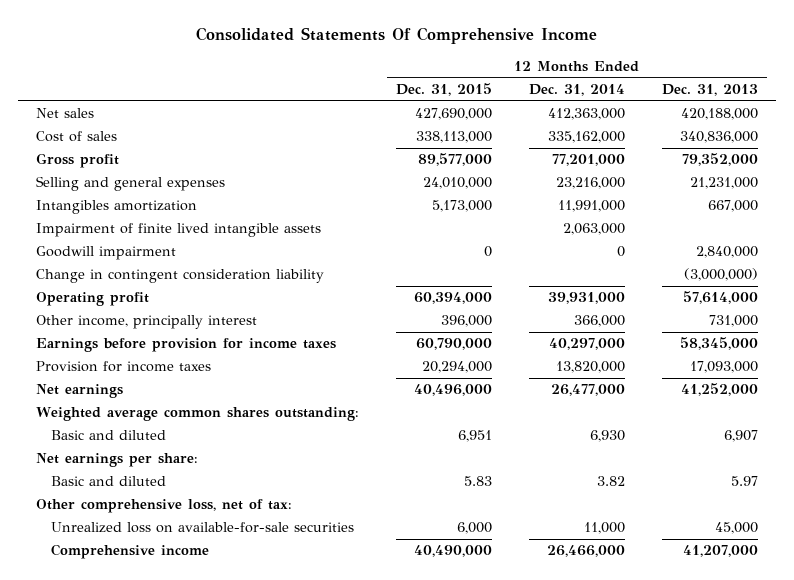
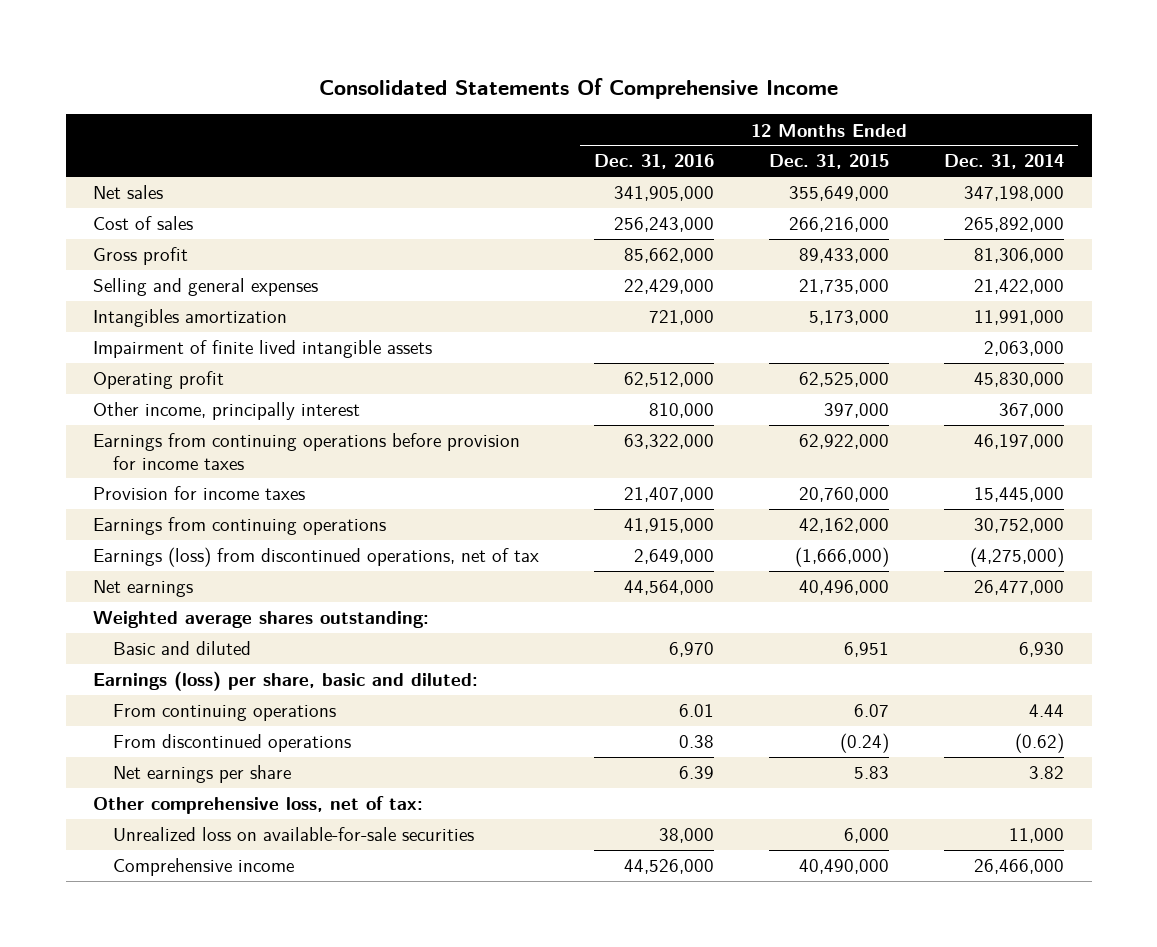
- | 12 Months Ended Dec. 31, 2015 | 12 Months Ended Dec. 31, 2014 | 12 Months Ended Dec. 31, 2013
+ | 12 Months Ended Dec. 31, 2016 | 12 Months Ended Dec. 31, 2015 | 12 Months Ended Dec. 31, 2014
- Net sales | 427,690,000 | 412,363,000 | 420,188,000
- Cost of sales | 338,113,000 | 335,162,000 | 340,836,000
- Gross profit | 89,577,000 | 77,201,000 | 79,352,000
- Selling and general expenses | 24,010,000 | 23,216,000 | 21,231,000
+ Net sales | 341,905,000 | 355,649,000 | 347,198,000
+ Cost of sales | 256,243,000 | 266,216,000 | 265,892,000
+ Gross profit | 85,662,000 | 89,433,000 | 81,306,000
+ Selling and general expenses | 22,429,000 | 21,735,000 | 21,422,000
- Goodwill impairment | 0 | 0 | 2,840,000
- Change in contingent consideration liability | | | (3,000,000)
- Operating profit | 60,394,000 | 39,931,000 | 57,614,000
- Other income, principally interest | 396,000 | 366,000 | 731,000
- Earnings before provision for income taxes | 60,790,000 | 40,297,000 | 58,345,000
- Provision for income taxes | 20,294,000 | 13,820,000 | 17,093,000
+ Operating profit | 62,512,000 | 62,525,000 | 45,830,000
+ Other income, principally interest | 810,000 | 397,000 | 367,000
+ Earnings from continuing operations before provision for income taxes | 63,322,000 | 62,922,000 | 46,197,000
+ Provision for income taxes | 21,407,000 | 20,760,000 | 15,445,000
+ Earnings from continuing operations | 41,915,000 | 42,162,000 | 30,752,000
+ Earnings (loss) from discontinued operations, net of tax | 2,649,000 | (1,666,000) | (4,275,000)
- Weighted average common shares outstanding:
+ Weighted average shares outstanding:
- Net earnings per share:
- Basic and diluted | 5.83 | 3.82 | 5.97
+ Earnings (loss) per share, basic and diluted:
+ From continuing operations | 6.01 | 6.07 | 4.44
+ From discontinued operations | 0.38 | (0.24) | (0.62)
+ Net earnings per share | 6.39 | 5.83 | 3.82

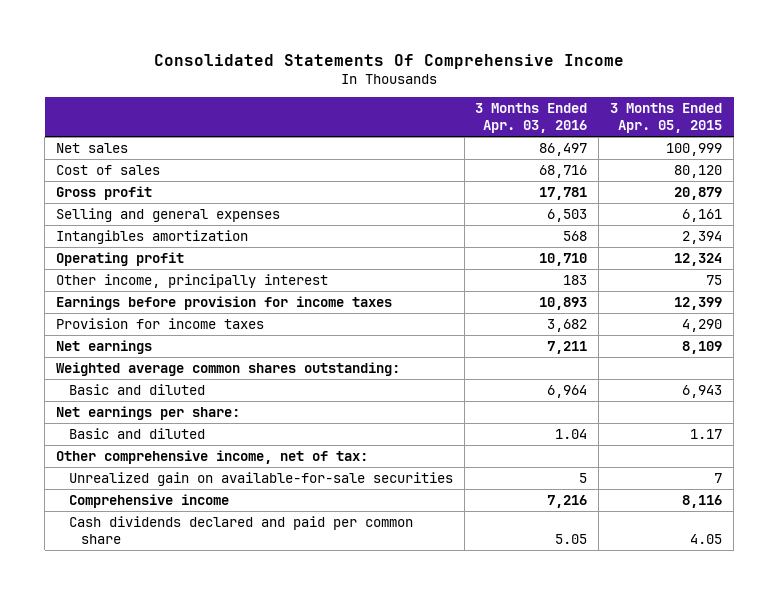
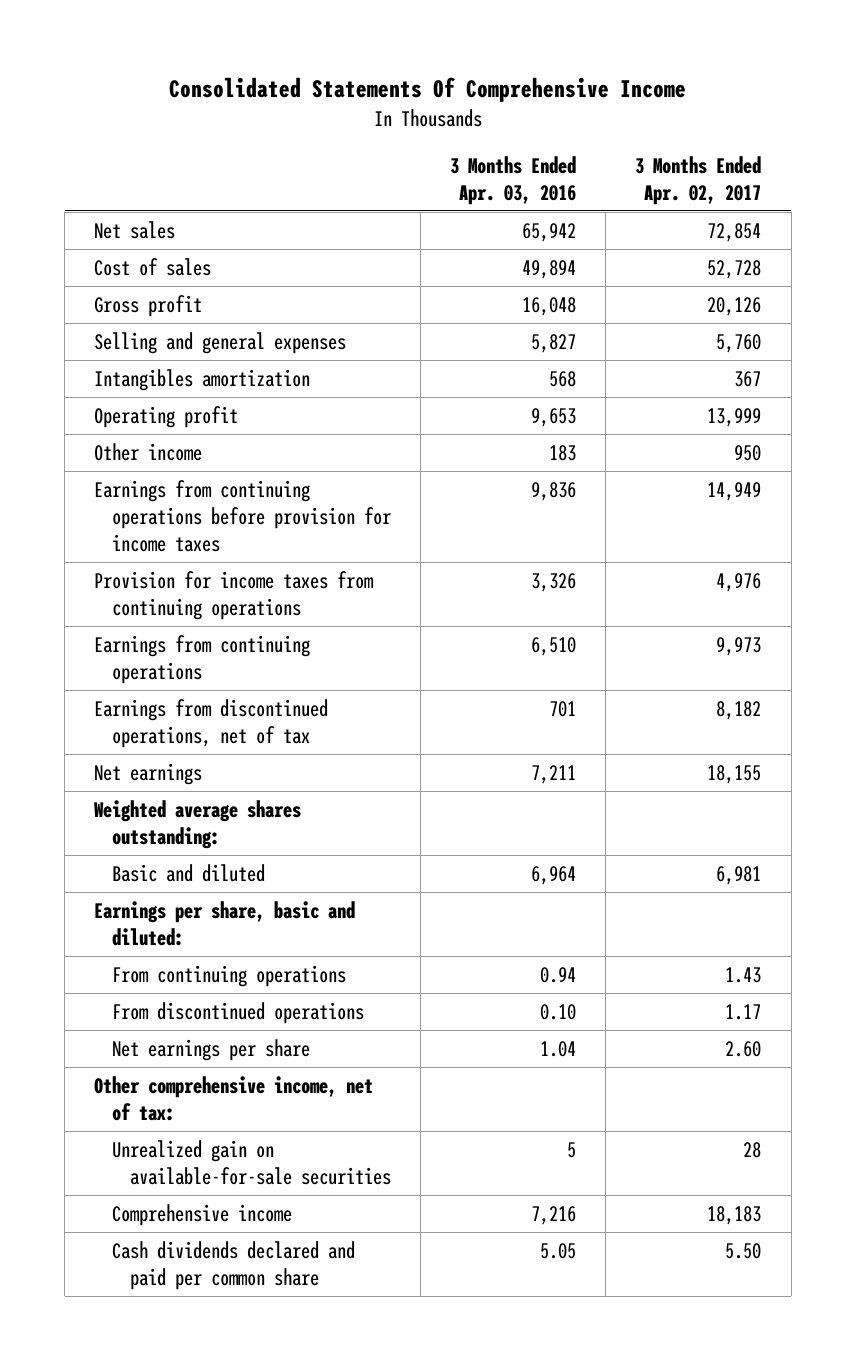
- | 3 Months Ended Apr. 03, 2016 | 3 Months Ended Apr. 05, 2015
+ | 3 Months Ended Apr. 03, 2016 | 3 Months Ended Apr. 02, 2017
- Net sales | 86,497 | 100,999
- Cost of sales | 68,716 | 80,120
- Gross profit | 17,781 | 20,879
- Selling and general expenses | 6,503 | 6,161
+ Net sales | 65,942 | 72,854
+ Cost of sales | 49,894 | 52,728
+ Gross profit | 16,048 | 20,126
+ Selling and general expenses | 5,827 | 5,760
- Operating profit | 10,710 | 12,324
- Other income, principally interest | 183 | 75
- Earnings before provision for income taxes | 10,893 | 12,399
- Provision for income taxes | 3,682 | 4,290
+ Operating profit | 9,653 | 13,999
+ Other income | 183 | 950
+ Earnings from continuing operations before provision for income taxes | 9,836 | 14,949
+ Provision for income taxes from continuing operations | 3,326 | 4,976
+ Earnings from continuing operations | 6,510 | 9,973
+ Earnings from discontinued operations, net of tax | 701 | 8,182
- Weighted average common shares outstanding:
+ Weighted average shares outstanding:
- Net earnings per share:
- Basic and diluted | 1.04 | 1.17
+ Earnings per share, basic and diluted:
+ From continuing operations | 0.94 | 1.43
+ From discontinued operations | 0.10 | 1.17
+ Net earnings per share | 1.04 | 2.60

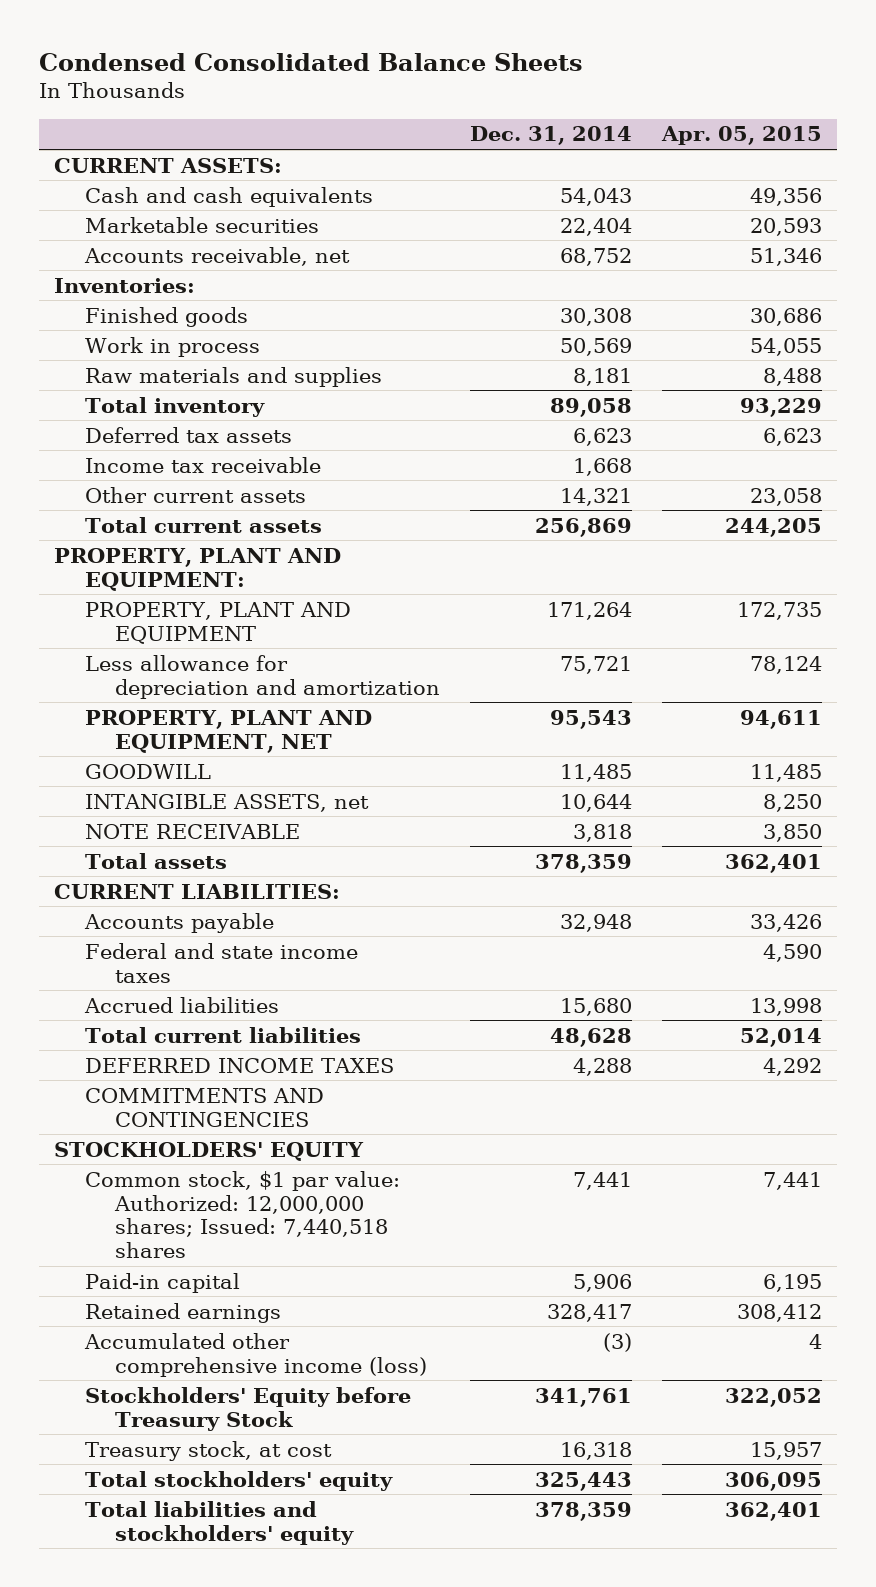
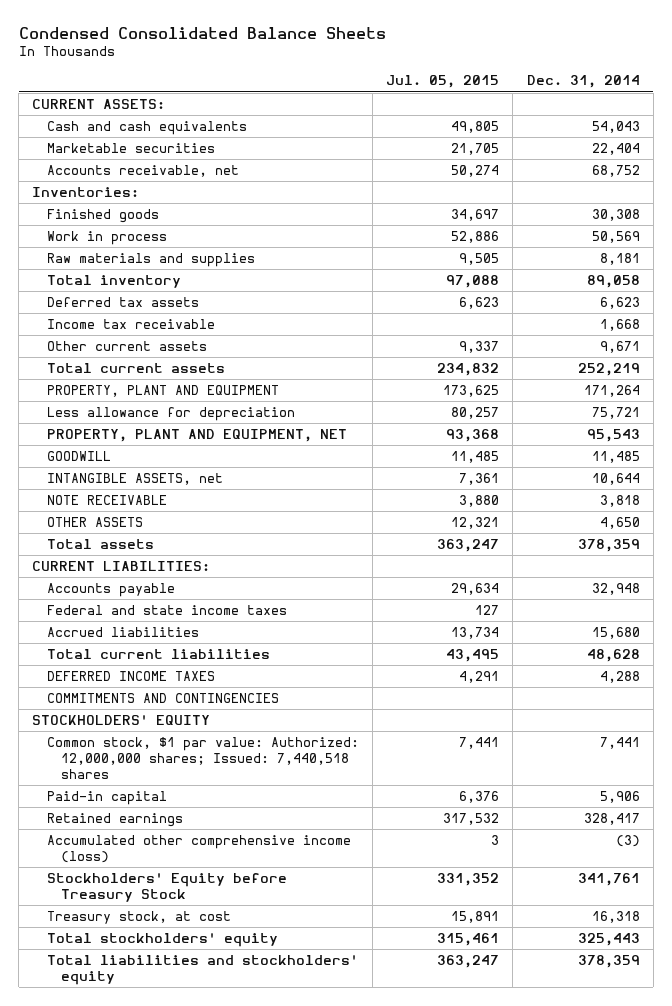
- | Dec. 31, 2014 | Apr. 05, 2015
+ | Jul. 05, 2015 | Dec. 31, 2014
- Other current assets | 14,321 | 23,058
- Total current assets | 256,869 | 244,205
- PROPERTY, PLANT AND EQUIPMENT:
+ Other current assets | 9,337 | 9,671
+ Total current assets | 234,832 | 252,219
- Less allowance for depreciation and amortization | 75,721 | 78,124
+ Less allowance for depreciation | 80,257 | 75,721
+ OTHER ASSETS | 12,321 | 4,650

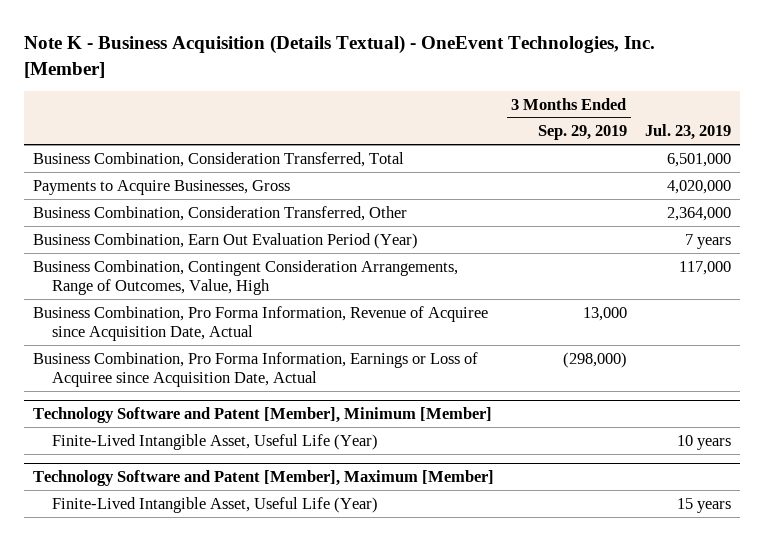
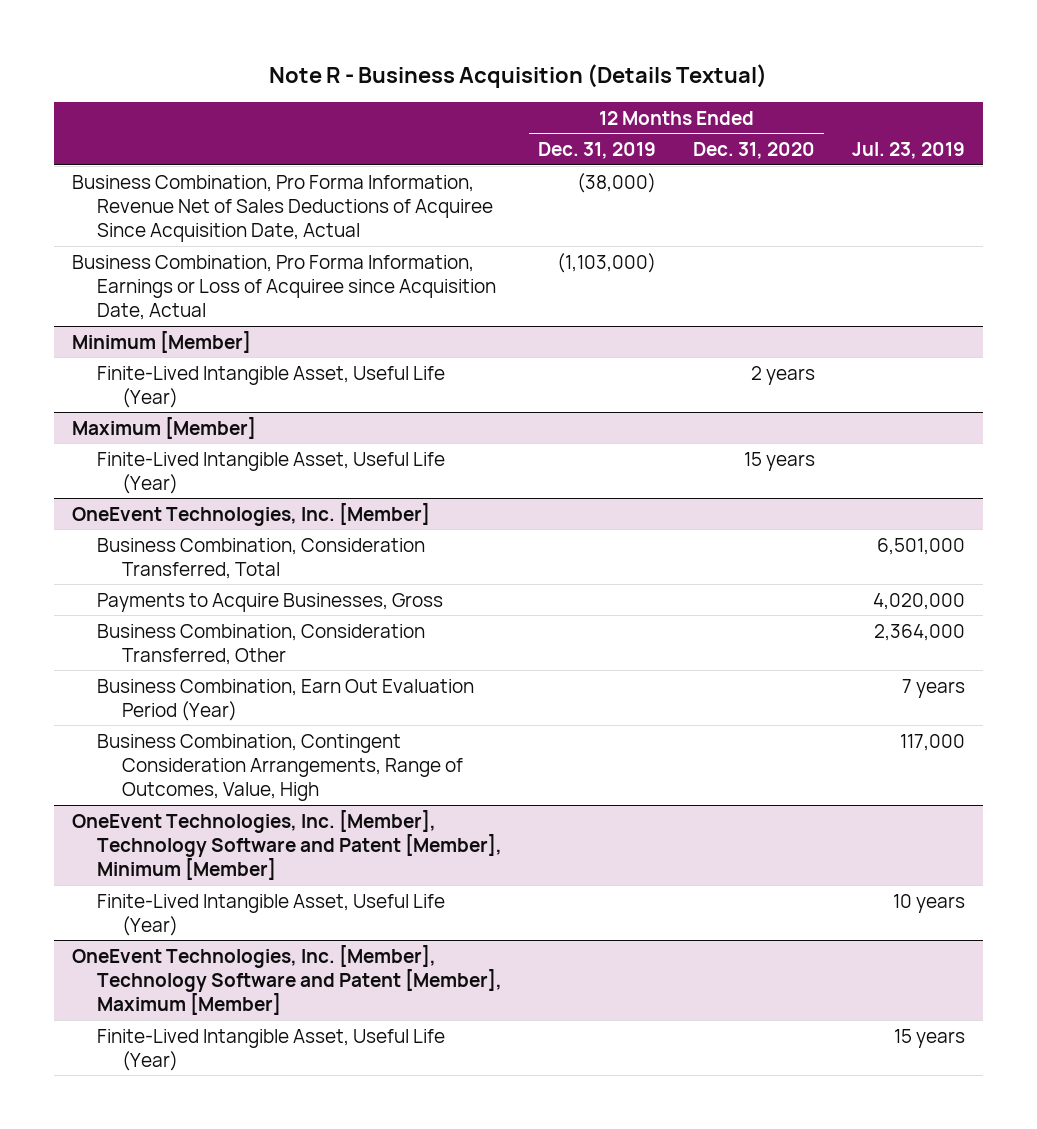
- Note K - Business Acquisition (Details Textual) - OneEvent Technologies, Inc. [Member]
+ Note R - Business Acquisition (Details Textual)
- | 3 Months Ended Sep. 29, 2019 | Jul. 23, 2019
+ | 12 Months Ended Dec. 31, 2019 | 12 Months Ended Dec. 31, 2020 | Jul. 23, 2019
+ Business Combination, Pro Forma Information, Revenue Net of Sales Deductions of Acquiree Since Acquisition Date, Actual | (38,000) | |
moved up: Business Combination, Pro Forma Information, Earnings or Loss of Acquiree since Acquisition Date, Actual | (1,103,000) | |
+ Minimum [Member]
+ Finite-Lived Intangible Asset, Useful Life (Year) | | 2 years |
+ Maximum [Member]
+ Finite-Lived Intangible Asset, Useful Life (Year) | | 15 years |
+ OneEvent Technologies, Inc. [Member]
- Business Combination, Pro Forma Information, Revenue of Acquiree since Acquisition Date, Actual | 13,000 |
- Technology Software and Patent [Member], Minimum [Member]
+ OneEvent Technologies, Inc. [Member], Technology Software and Patent [Member], Minimum [Member]
- Technology Software and Patent [Member], Maximum [Member]
+ OneEvent Technologies, Inc. [Member], Technology Software and Patent [Member], Maximum [Member]

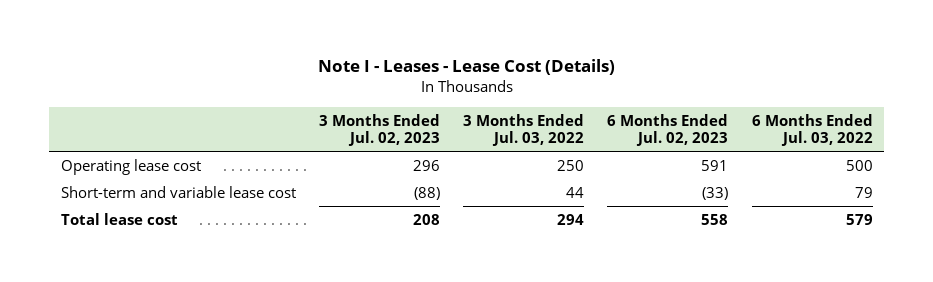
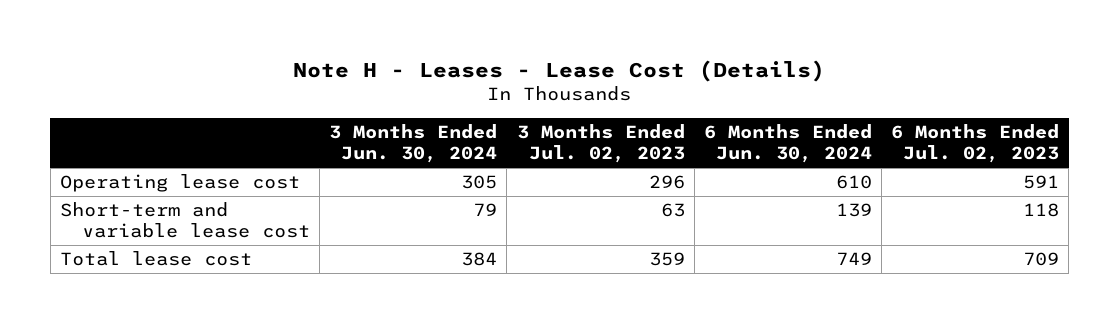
- Note I - Leases - Lease Cost (Details)
+ Note H - Leases - Lease Cost (Details)
- | 3 Months Ended Jul. 02, 2023 | 3 Months Ended Jul. 03, 2022 | 6 Months Ended Jul. 02, 2023 | 6 Months Ended Jul. 03, 2022
+ | 3 Months Ended Jun. 30, 2024 | 3 Months Ended Jul. 02, 2023 | 6 Months Ended Jun. 30, 2024 | 6 Months Ended Jul. 02, 2023
- Short-term and variable lease cost | (88) | 44 | (33) | 79
- Total lease cost | 208 | 294 | 558 | 579
+ Short-term and variable lease cost | 79 | 63 | 139 | 118
+ Total lease cost | 384 | 359 | 749 | 709

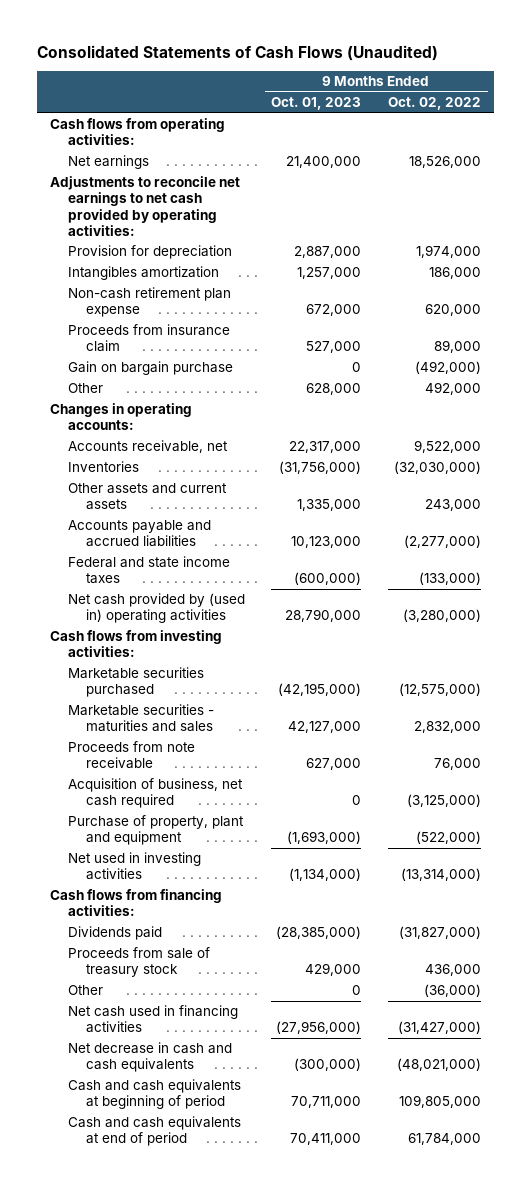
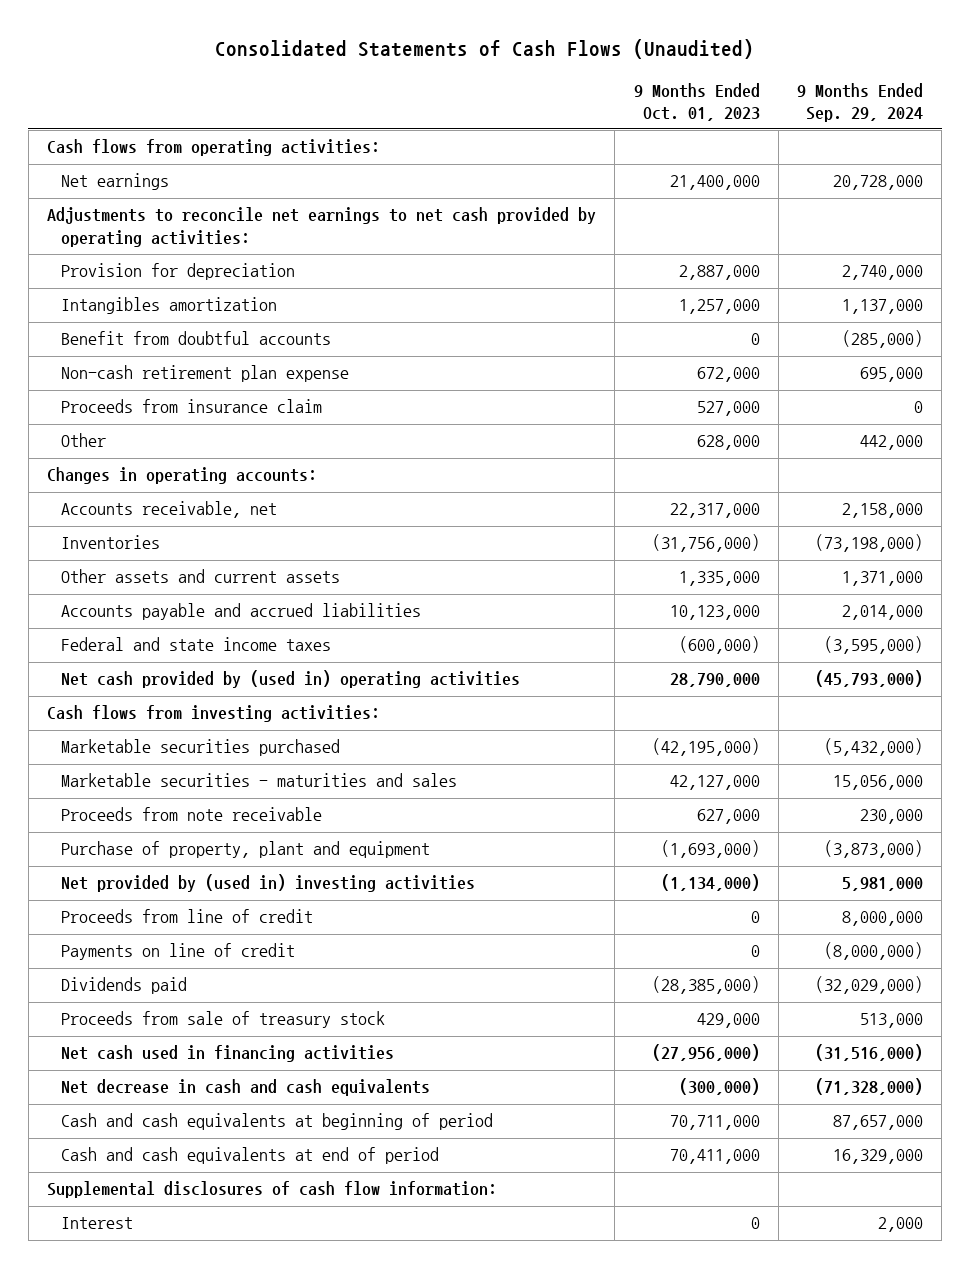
- | 9 Months Ended Oct. 01, 2023 | 9 Months Ended Oct. 02, 2022
+ | 9 Months Ended Oct. 01, 2023 | 9 Months Ended Sep. 29, 2024
+ Benefit from doubtful accounts | 0 | (285,000)
- Gain on bargain purchase | 0 | (492,000)
- Acquisition of business, net cash required | 0 | (3,125,000)
- Net used in investing activities | (1,134,000) | (13,314,000)
- Cash flows from financing activities:
+ Net provided by (used in) investing activities | (1,134,000) | 5,981,000
+ Proceeds from line of credit | 0 | 8,000,000
+ Payments on line of credit | 0 | (8,000,000)
- Other | 0 | (36,000)
+ Supplemental disclosures of cash flow information:
+ Interest | 0 | 2,000

